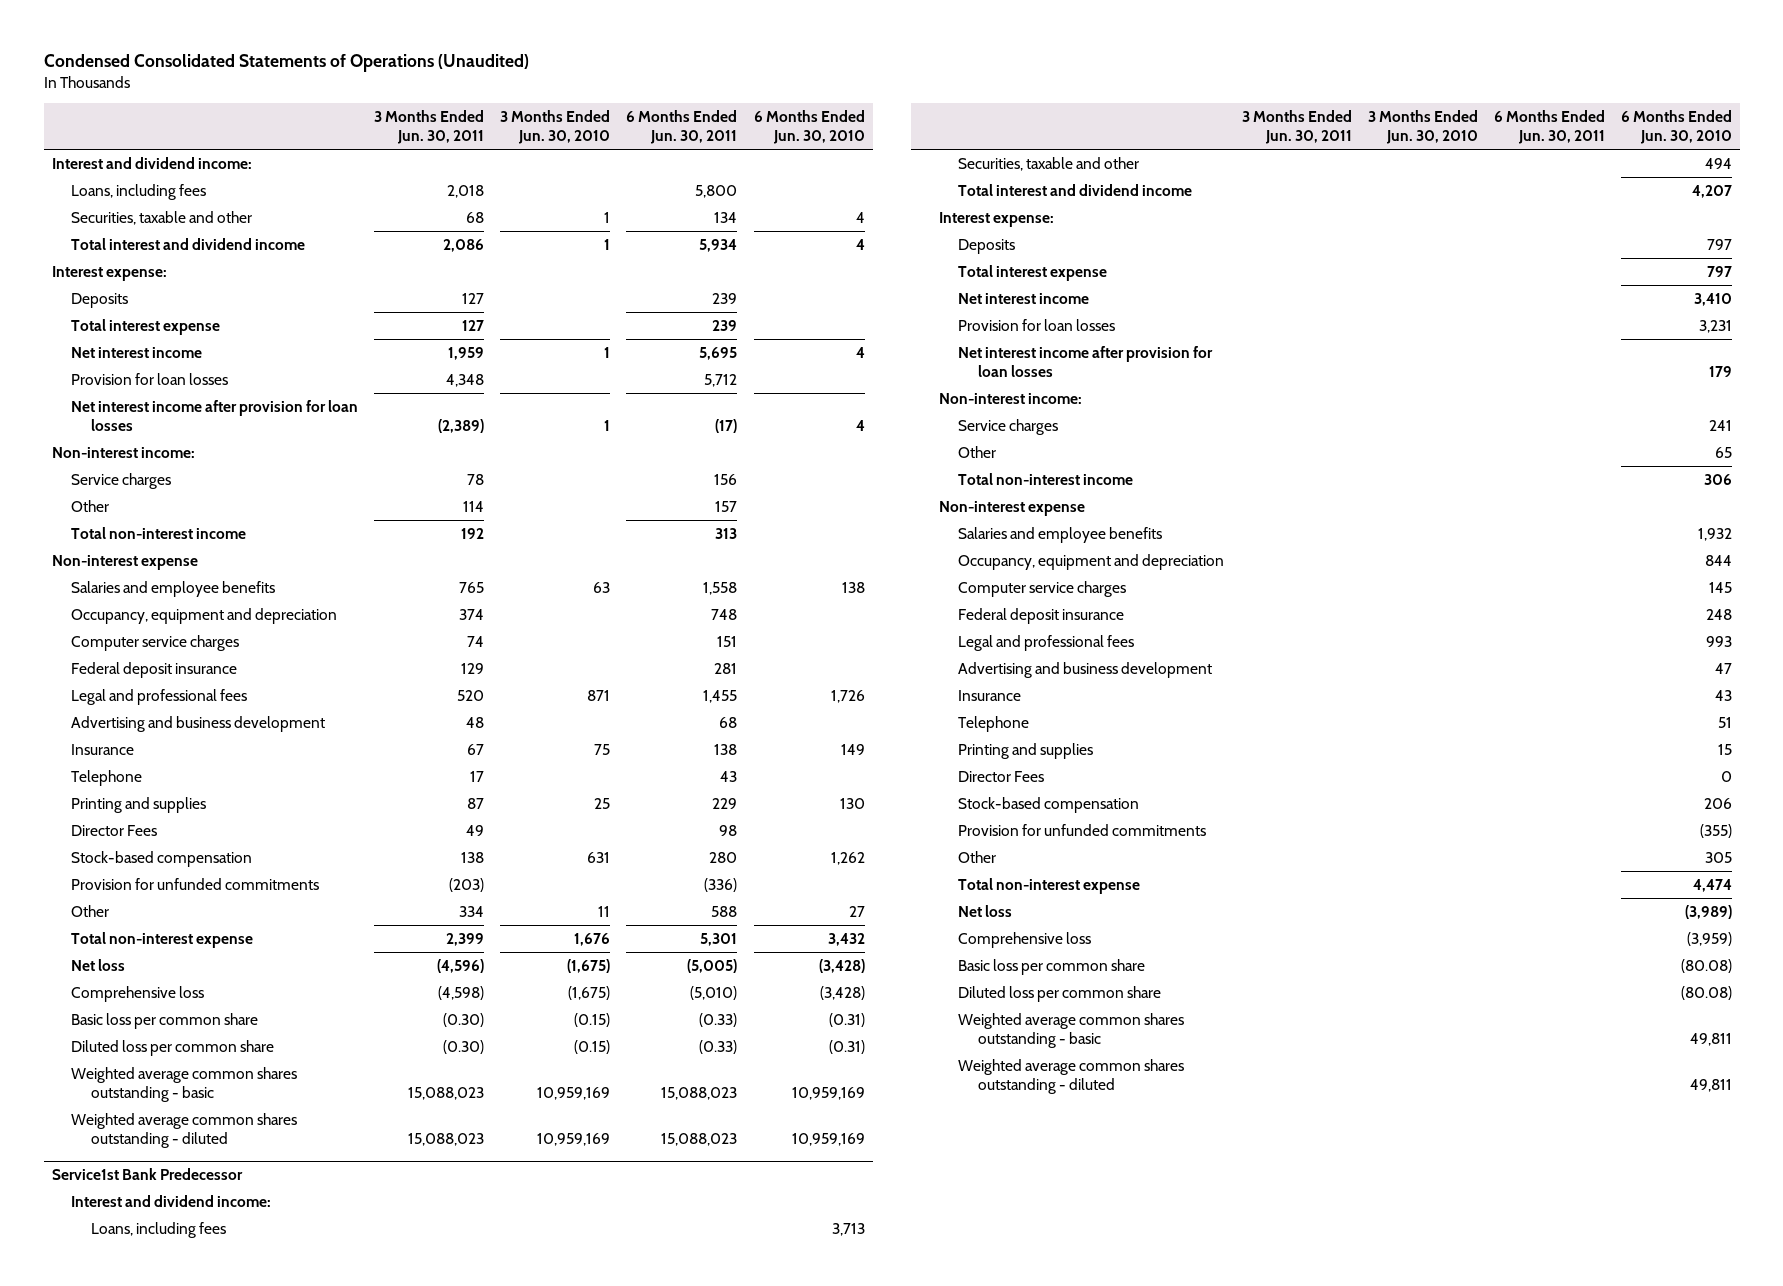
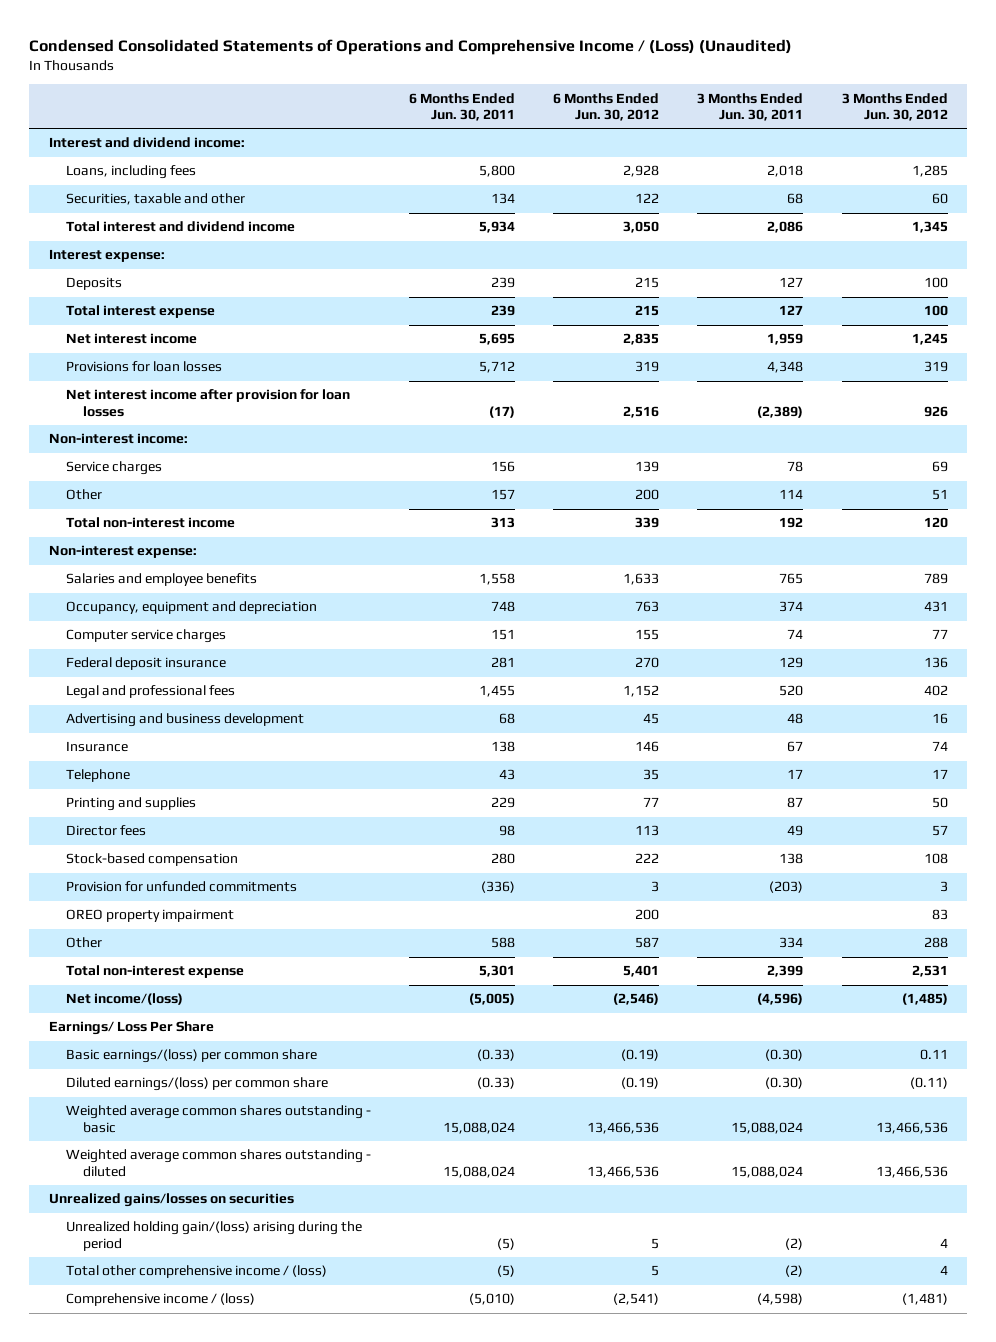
- Condensed Consolidated Statements of Operations (Unaudited)
+ Condensed Consolidated Statements of Operations and Comprehensive Income / (Loss) (Unaudited)
- | 3 Months Ended Jun. 30, 2011 | 3 Months Ended Jun. 30, 2010 | 6 Months Ended Jun. 30, 2011 | 6 Months Ended Jun. 30, 2010
+ | 6 Months Ended Jun. 30, 2011 | 6 Months Ended Jun. 30, 2012 | 3 Months Ended Jun. 30, 2011 | 3 Months Ended Jun. 30, 2012
- Provision for loan losses | 4,348 | | 5,712 |
+ Provisions for loan losses | 5,712 | 319 | 4,348 | 319
- Non-interest expense
+ Non-interest expense:
- Director Fees | 49 | | 98 |
+ Director fees | 98 | 113 | 49 | 57
+ OREO property impairment | | 200 | | 83
- Net loss | (4,596) | (1,675) | (5,005) | (3,428)
- Comprehensive loss | (4,598) | (1,675) | (5,010) | (3,428)
- Basic loss per common share | (0.30) | (0.15) | (0.33) | (0.31)
- Diluted loss per common share | (0.30) | (0.15) | (0.33) | (0.31)
- Weighted average common shares outstanding - basic | 15,088,023 | 10,959,169 | 15,088,023 | 10,959,169
- Weighted average common shares outstanding - diluted | 15,088,023 | 10,959,169 | 15,088,023 | 10,959,169
- Service1st Bank Predecessor
- Interest and dividend income:
- Loans, including fees | | | | 3,713
- Securities, taxable and other | | | | 494
- Total interest and dividend income | | | | 4,207
- Interest expense:
- Deposits | | | | 797
- Total interest expense | | | | 797
- Net interest income | | | | 3,410
- Provision for loan losses | | | | 3,231
- Net interest income after provision for loan losses | | | | 179
- Non-interest income:
- Service charges | | | | 241
- Other | | | | 65
- Total non-interest income | | | | 306
- Non-interest expense
- Salaries and employee benefits | | | | 1,932
- Occupancy, equipment and depreciation | | | | 844
- Computer service charges | | | | 145
- Federal deposit insurance | | | | 248
- Legal and professional fees | | | | 993
- Advertising and business development | | | | 47
- Insurance | | | | 43
- Telephone | | | | 51
- Printing and supplies | | | | 15
- Director Fees | | | | 0
- Stock-based compensation | | | | 206
- Provision for unfunded commitments | | | | (355)
- Other | | | | 305
- Total non-interest expense | | | | 4,474
- Net loss | | | | (3,989)
- Comprehensive loss | | | | (3,959)
- Basic loss per common share | | | | (80.08)
- Diluted loss per common share | | | | (80.08)
- Weighted average common shares outstanding - basic | | | | 49,811
- Weighted average common shares outstanding - diluted | | | | 49,811
+ Net income/(loss) | (5,005) | (2,546) | (4,596) | (1,485)
+ Earnings/ Loss Per Share
+ Basic earnings/(loss) per common share | (0.33) | (0.19) | (0.30) | 0.11
+ Diluted earnings/(loss) per common share | (0.33) | (0.19) | (0.30) | (0.11)
+ Weighted average common shares outstanding - basic | 15,088,024 | 13,466,536 | 15,088,024 | 13,466,536
+ Weighted average common shares outstanding - diluted | 15,088,024 | 13,466,536 | 15,088,024 | 13,466,536
+ Unrealized gains/losses on securities
+ Unrealized holding gain/(loss) arising during the period | (5) | 5 | (2) | 4
+ Total other comprehensive income / (loss) | (5) | 5 | (2) | 4
+ Comprehensive income / (loss) | (5,010) | (2,541) | (4,598) | (1,481)

